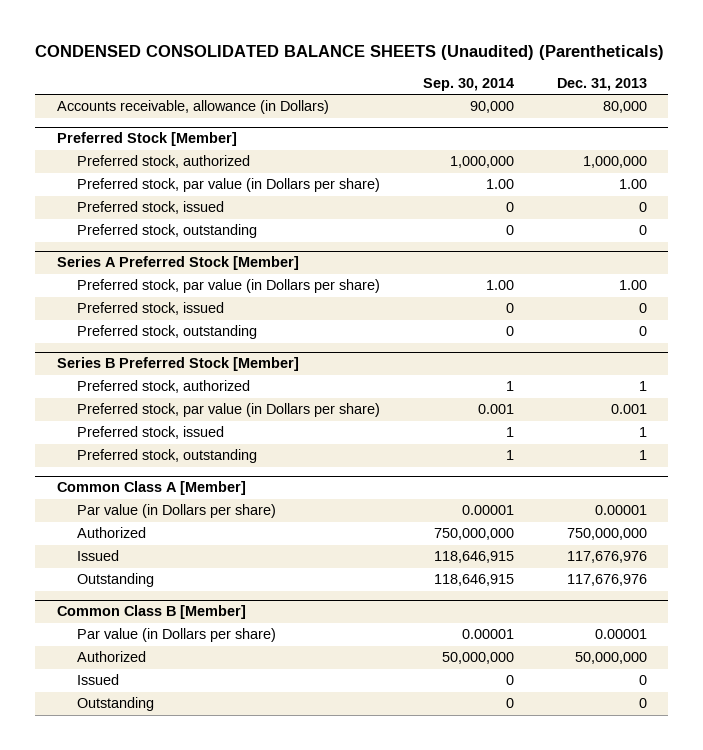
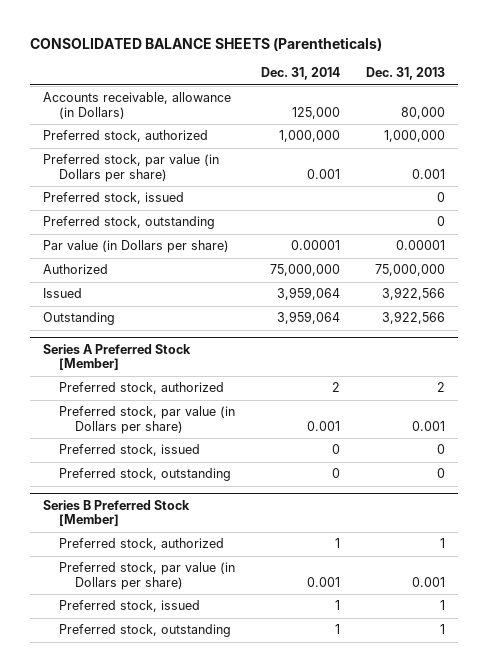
- CONDENSED CONSOLIDATED BALANCE SHEETS (Unaudited) (Parentheticals)
+ CONSOLIDATED BALANCE SHEETS (Parentheticals)
- | Sep. 30, 2014 | Dec. 31, 2013
+ | Dec. 31, 2014 | Dec. 31, 2013
- Preferred Stock [Member]
- Preferred stock, par value (in Dollars per share) | 1.00 | 1.00
+ Preferred stock, par value (in Dollars per share) | 0.001 | 0.001
+ Par value (in Dollars per share) | 0.00001 | 0.00001
+ Authorized | 75,000,000 | 75,000,000
+ Issued | 3,959,064 | 3,922,566
+ Outstanding | 3,959,064 | 3,922,566
@ Series A Preferred Stock [Member]
- Preferred stock, par value (in Dollars per share) | 1.00 | 1.00
+ Preferred stock, authorized | 2 | 2
+ Preferred stock, par value (in Dollars per share) | 0.001 | 0.001
- Common Class A [Member]
- Par value (in Dollars per share) | 0.00001 | 0.00001
- Authorized | 750,000,000 | 750,000,000
- Issued | 118,646,915 | 117,676,976
- Outstanding | 118,646,915 | 117,676,976
- Common Class B [Member]
- Par value (in Dollars per share) | 0.00001 | 0.00001
- Authorized | 50,000,000 | 50,000,000
- Issued | 0 | 0
- Outstanding | 0 | 0

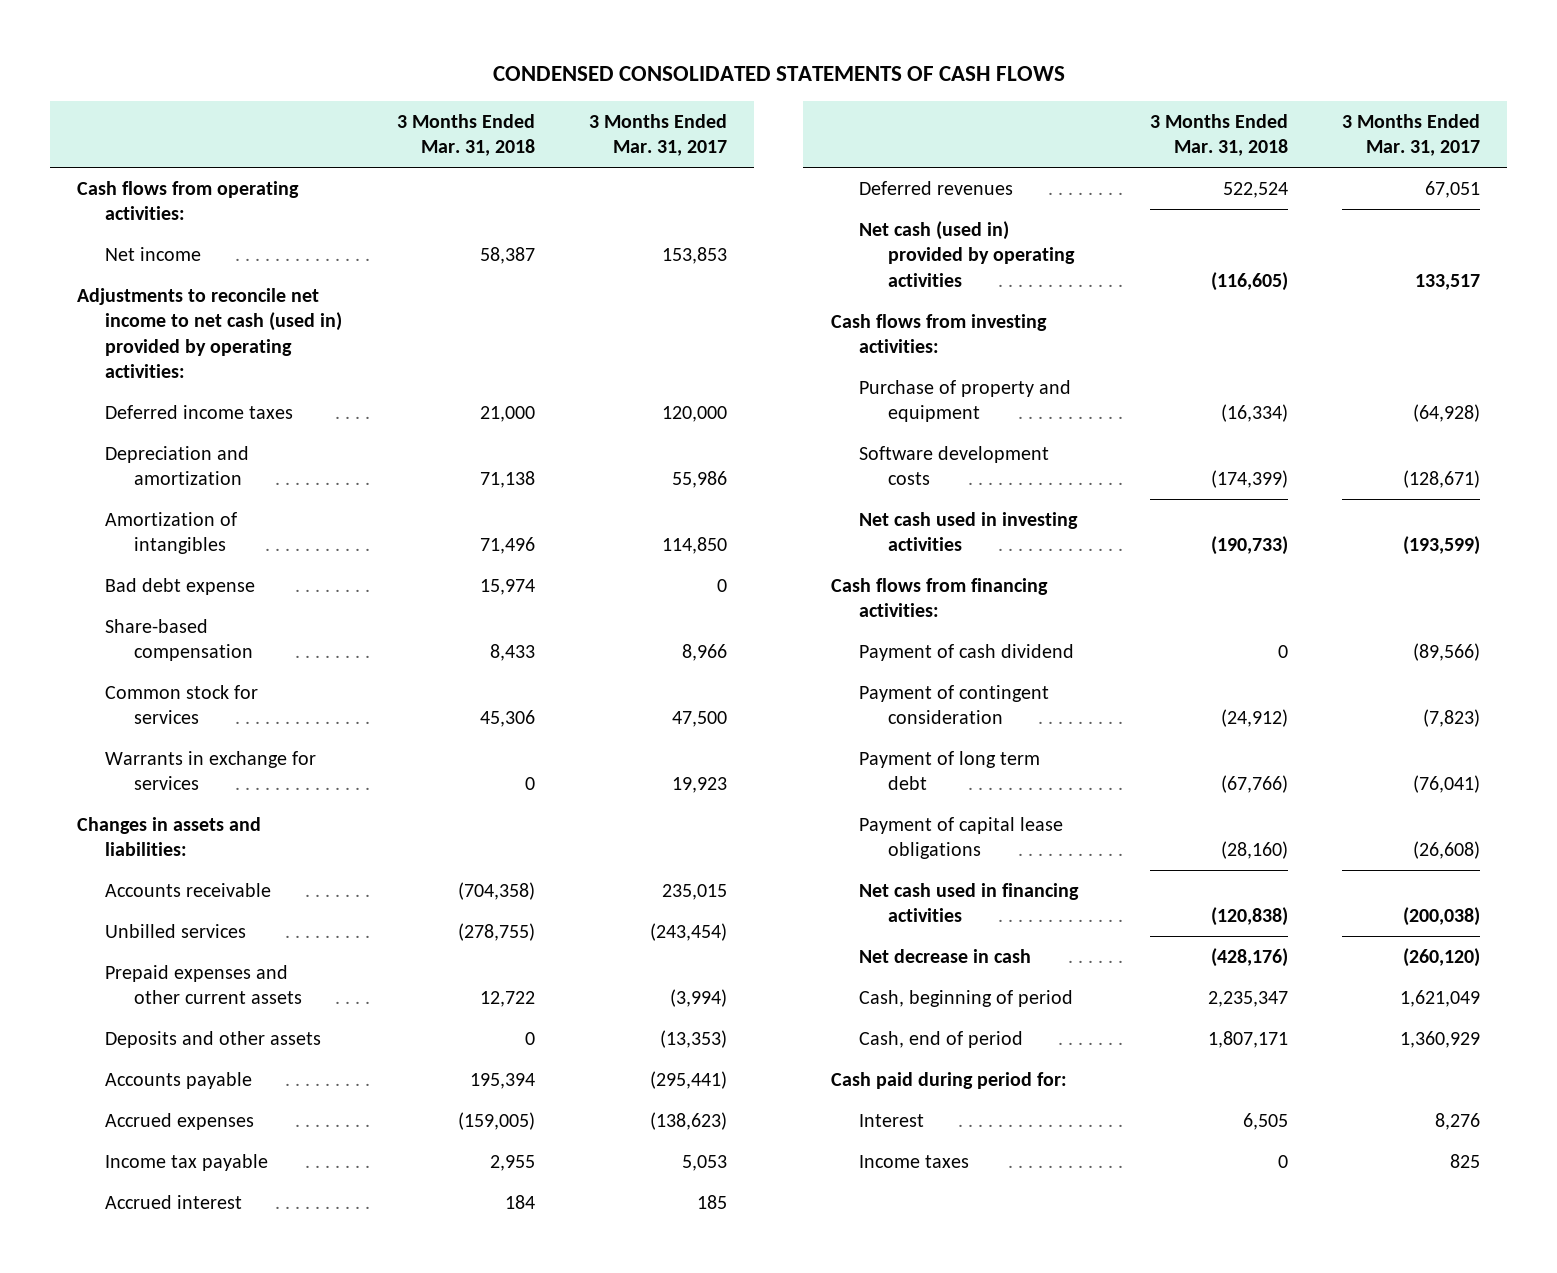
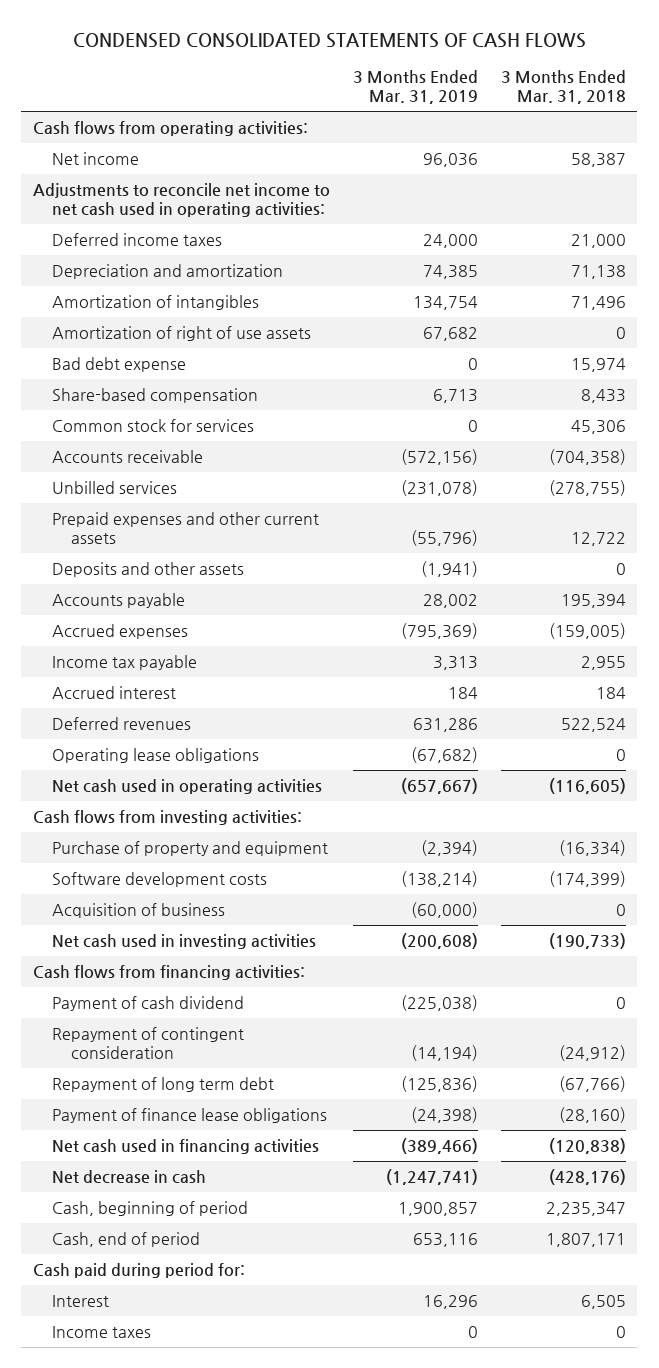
- | 3 Months Ended Mar. 31, 2018 | 3 Months Ended Mar. 31, 2017
+ | 3 Months Ended Mar. 31, 2019 | 3 Months Ended Mar. 31, 2018
- Adjustments to reconcile net income to net cash (used in) provided by operating activities:
+ Adjustments to reconcile net income to net cash used in operating activities:
+ Amortization of right of use assets | 67,682 | 0
- Warrants in exchange for services | 0 | 19,923
- Changes in assets and liabilities:
- Net cash (used in) provided by operating activities | (116,605) | 133,517
+ Operating lease obligations | (67,682) | 0
+ Net cash used in operating activities | (657,667) | (116,605)
+ Acquisition of business | (60,000) | 0
- Payment of contingent consideration | (24,912) | (7,823)
- Payment of long term debt | (67,766) | (76,041)
- Payment of capital lease obligations | (28,160) | (26,608)
+ Repayment of contingent consideration | (14,194) | (24,912)
+ Repayment of long term debt | (125,836) | (67,766)
+ Payment of finance lease obligations | (24,398) | (28,160)

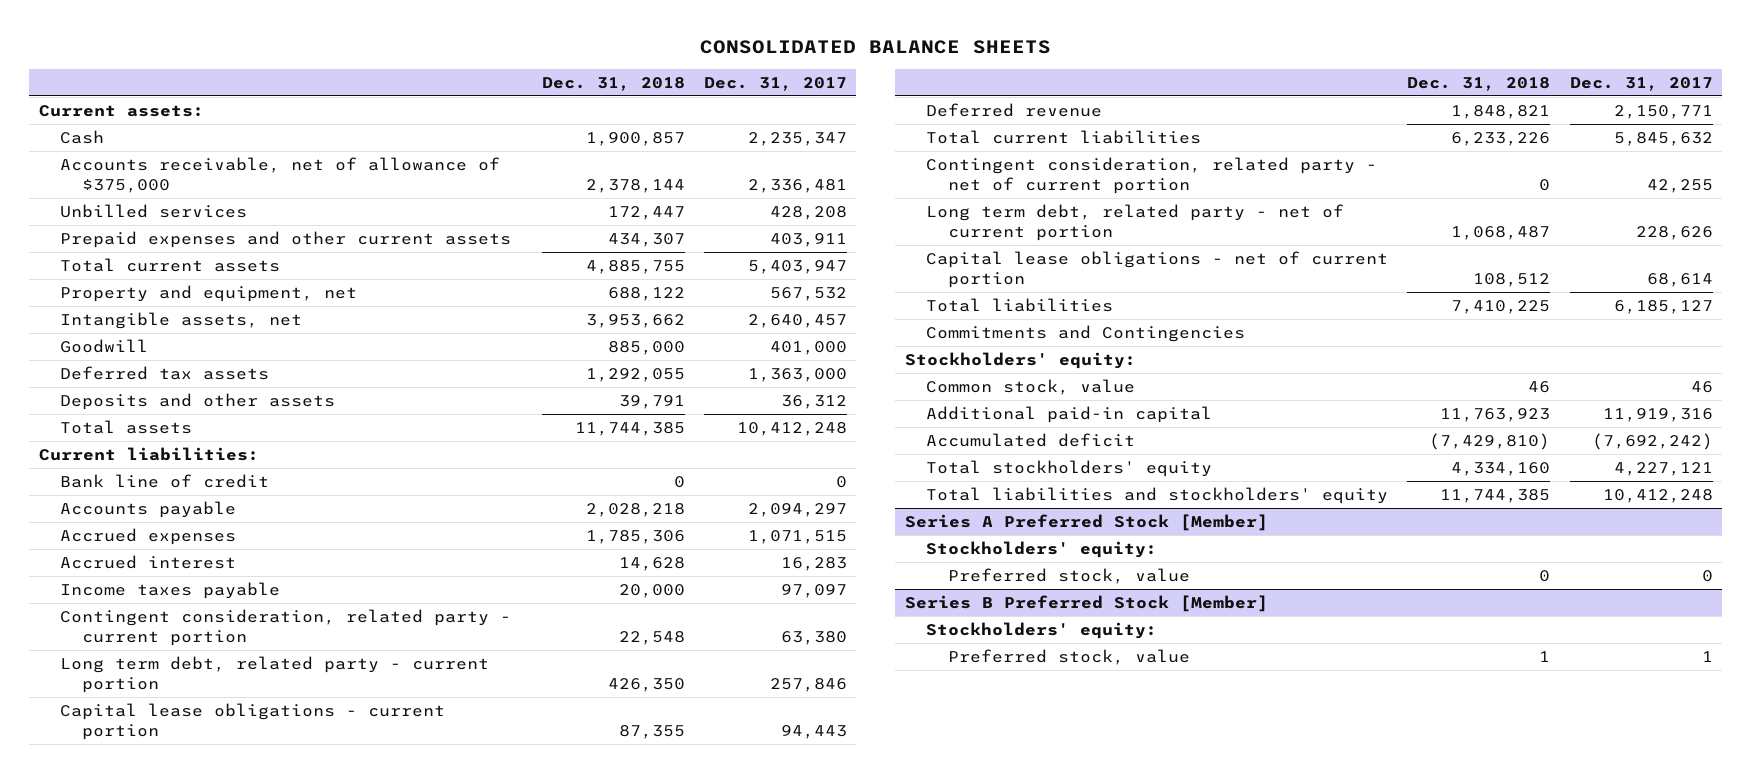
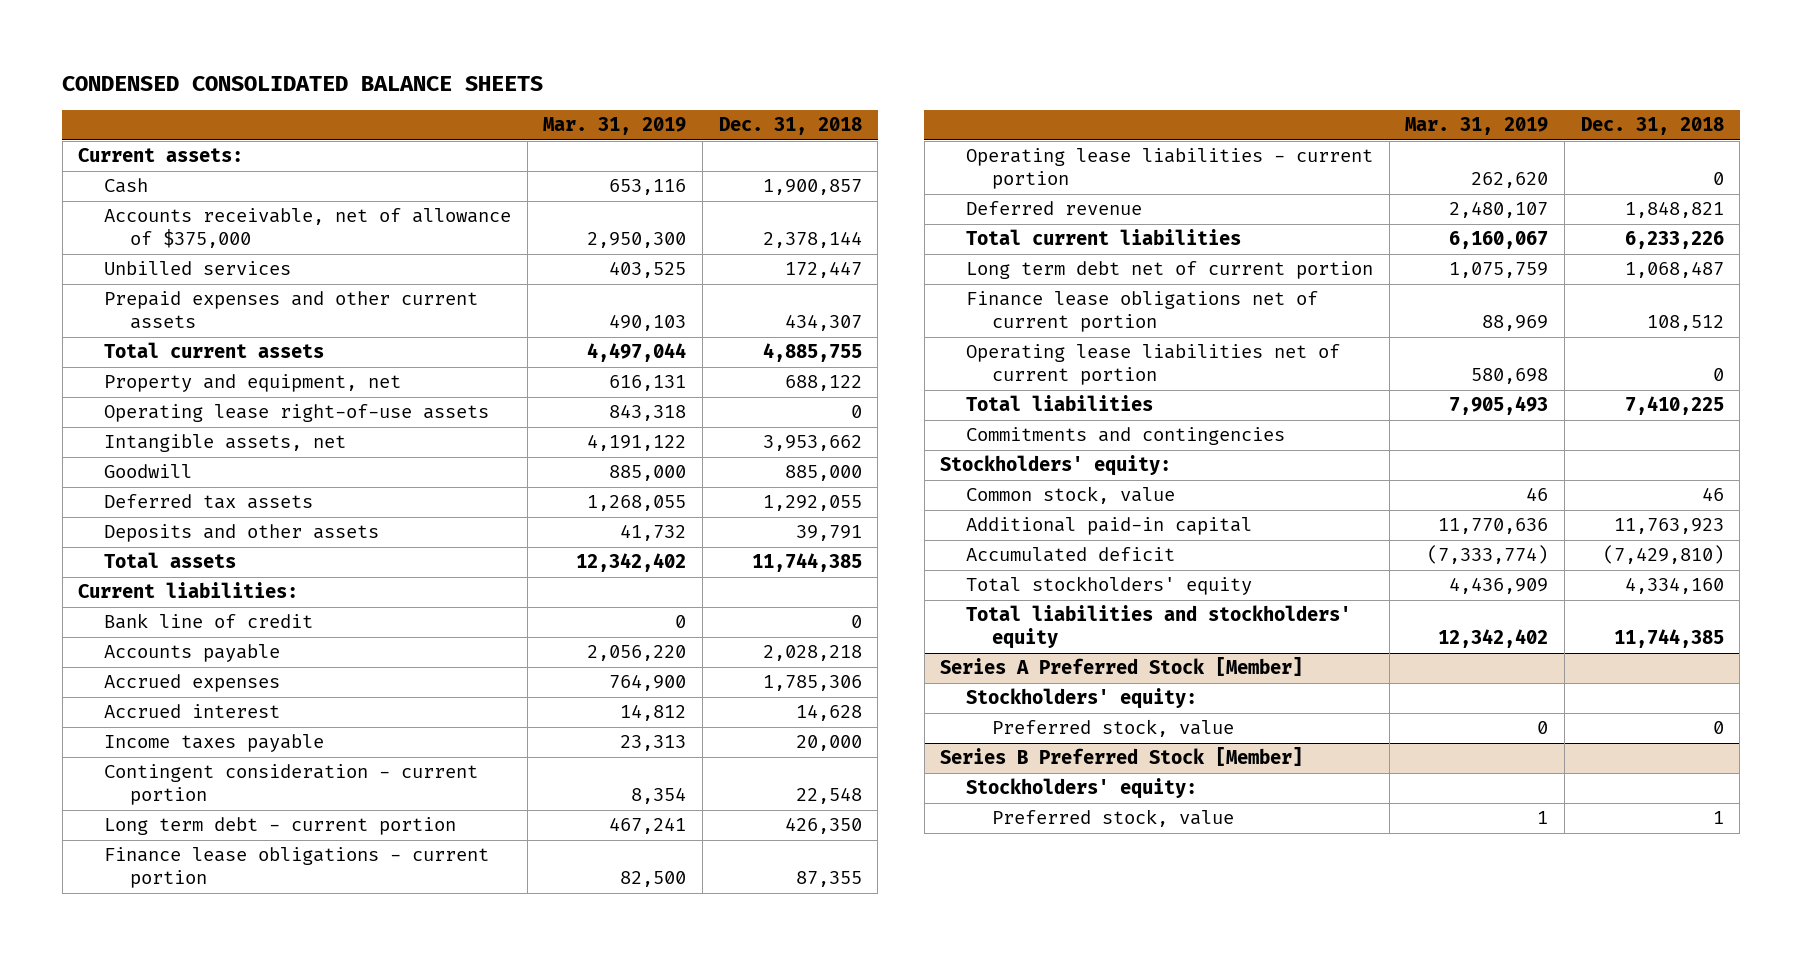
- CONSOLIDATED BALANCE SHEETS
+ CONDENSED CONSOLIDATED BALANCE SHEETS
- | Dec. 31, 2018 | Dec. 31, 2017
+ | Mar. 31, 2019 | Dec. 31, 2018
+ Operating lease right-of-use assets | 843,318 | 0
- Contingent consideration, related party - current portion | 22,548 | 63,380
- Long term debt, related party - current portion | 426,350 | 257,846
- Capital lease obligations - current portion | 87,355 | 94,443
+ Contingent consideration - current portion | 8,354 | 22,548
+ Long term debt - current portion | 467,241 | 426,350
+ Finance lease obligations - current portion | 82,500 | 87,355
+ Operating lease liabilities - current portion | 262,620 | 0
- Contingent consideration, related party - net of current portion | 0 | 42,255
- Long term debt, related party - net of current portion | 1,068,487 | 228,626
- Capital lease obligations - net of current portion | 108,512 | 68,614
+ Long term debt net of current portion | 1,075,759 | 1,068,487
+ Finance lease obligations net of current portion | 88,969 | 108,512
+ Operating lease liabilities net of current portion | 580,698 | 0
- Commitments and Contingencies
+ Commitments and contingencies

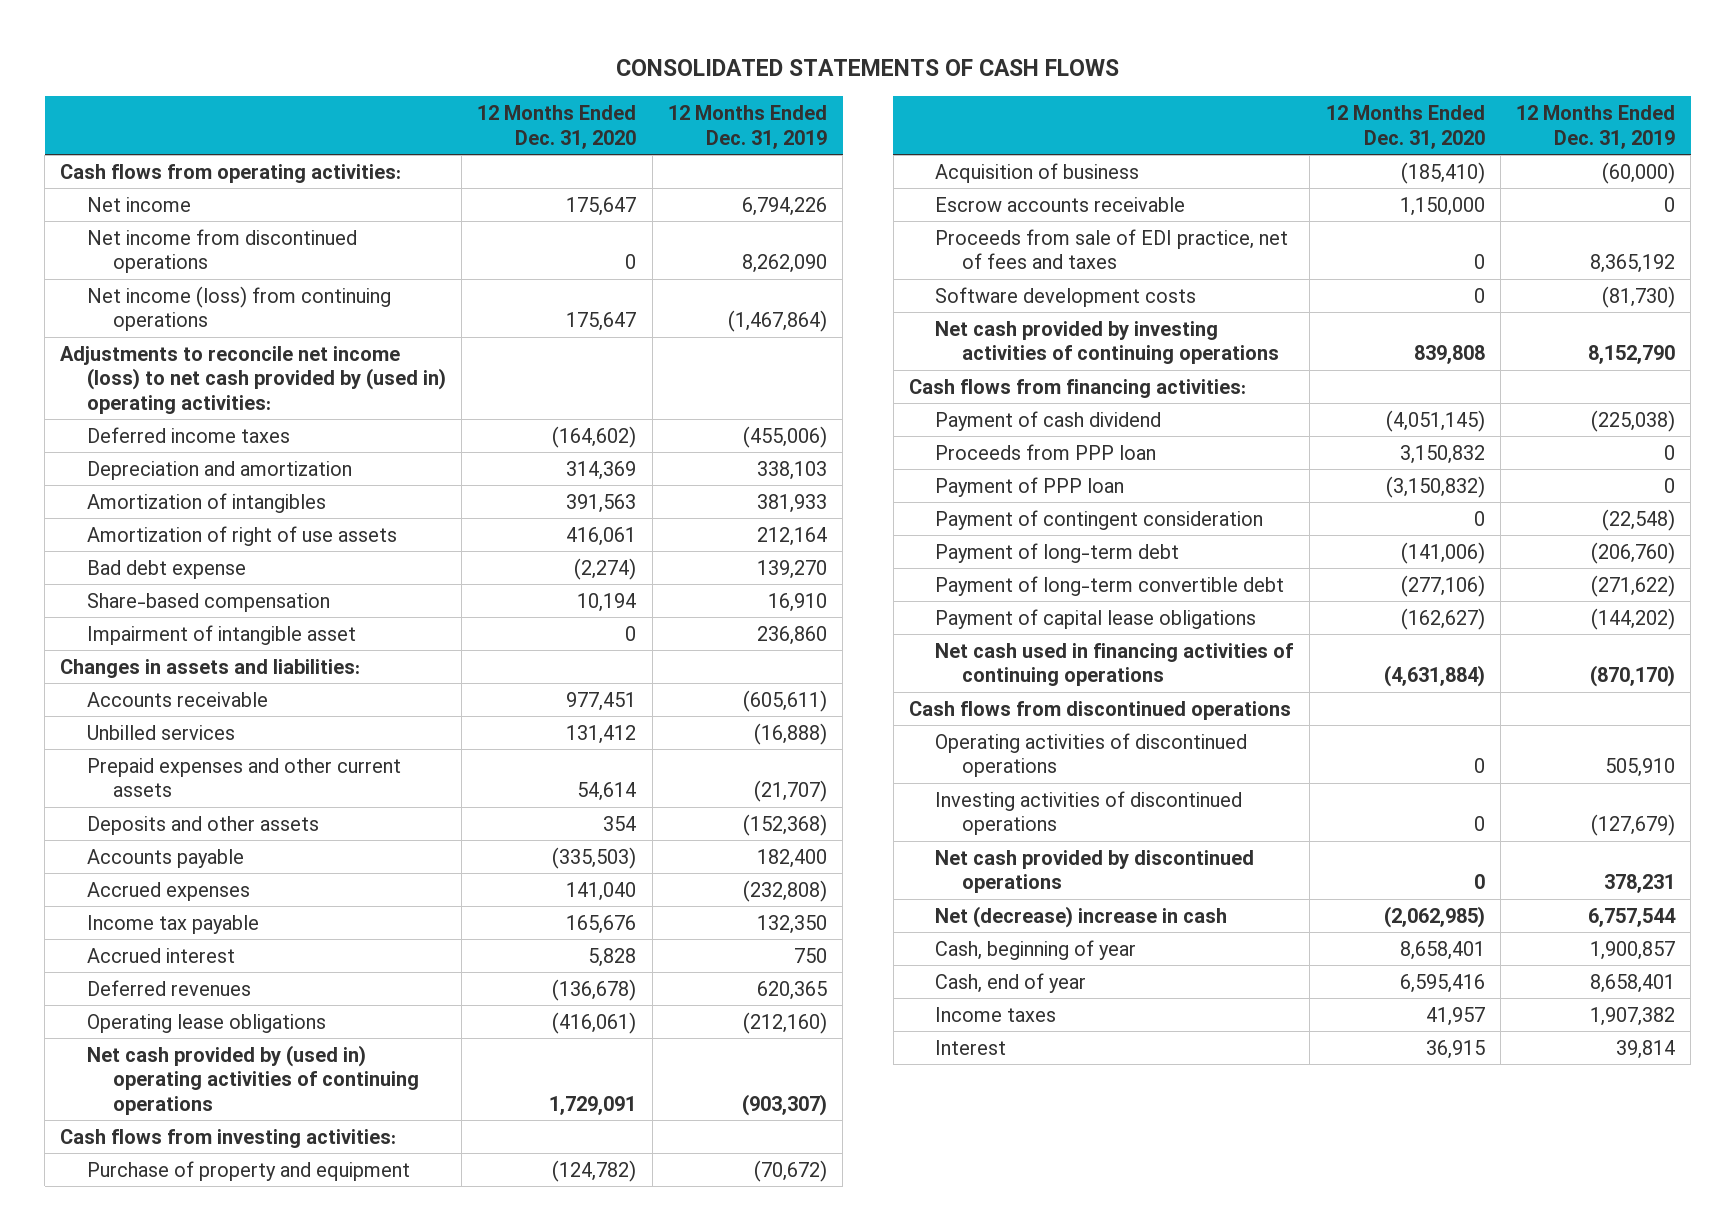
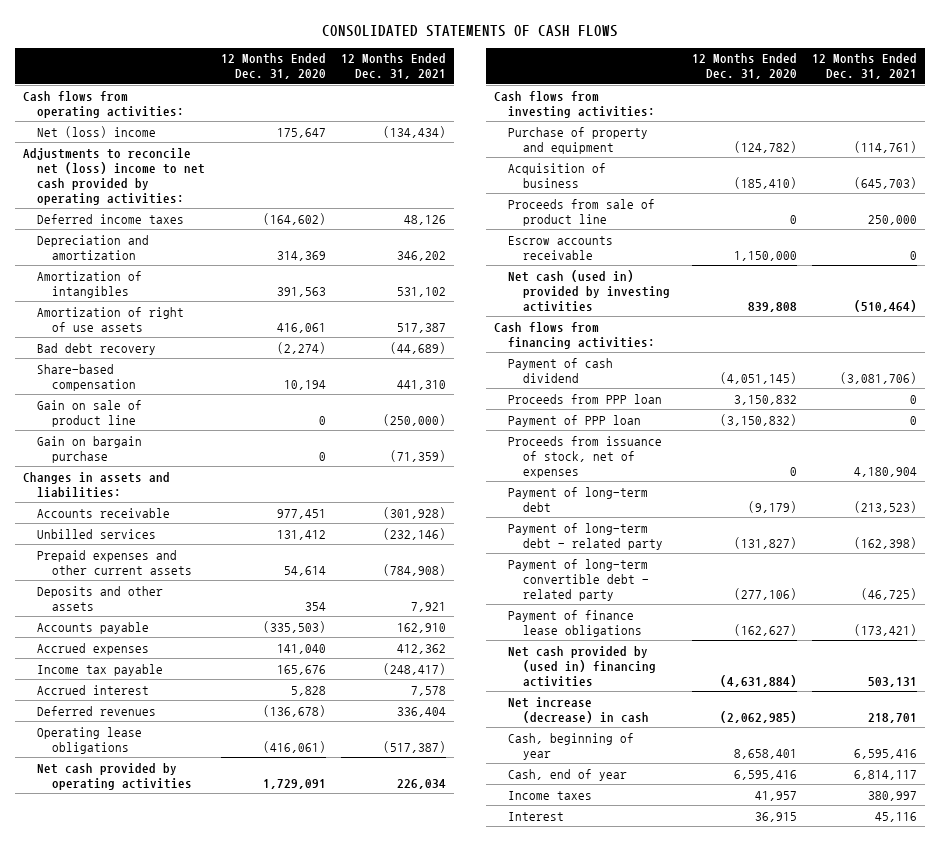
- | 12 Months Ended Dec. 31, 2020 | 12 Months Ended Dec. 31, 2019
+ | 12 Months Ended Dec. 31, 2020 | 12 Months Ended Dec. 31, 2021
- Net income | 175,647 | 6,794,226
- Net income from discontinued operations | 0 | 8,262,090
- Net income (loss) from continuing operations | 175,647 | (1,467,864)
- Adjustments to reconcile net income (loss) to net cash provided by (used in) operating activities:
+ Net (loss) income | 175,647 | (134,434)
+ Adjustments to reconcile net (loss) income to net cash provided by operating activities:
- Bad debt expense | (2,274) | 139,270
+ Bad debt recovery | (2,274) | (44,689)
- Impairment of intangible asset | 0 | 236,860
+ Gain on sale of product line | 0 | (250,000)
+ Gain on bargain purchase | 0 | (71,359)
- Net cash provided by (used in) operating activities of continuing operations | 1,729,091 | (903,307)
+ Net cash provided by operating activities | 1,729,091 | 226,034
+ Proceeds from sale of product line | 0 | 250,000
- Proceeds from sale of EDI practice, net of fees and taxes | 0 | 8,365,192
- Software development costs | 0 | (81,730)
- Net cash provided by investing activities of continuing operations | 839,808 | 8,152,790
+ Net cash (used in) provided by investing activities | 839,808 | (510,464)
- Payment of contingent consideration | 0 | (22,548)
- Payment of long-term debt | (141,006) | (206,760)
- Payment of long-term convertible debt | (277,106) | (271,622)
- Payment of capital lease obligations | (162,627) | (144,202)
- Net cash used in financing activities of continuing operations | (4,631,884) | (870,170)
- Cash flows from discontinued operations
- Operating activities of discontinued operations | 0 | 505,910
- Investing activities of discontinued operations | 0 | (127,679)
- Net cash provided by discontinued operations | 0 | 378,231
- Net (decrease) increase in cash | (2,062,985) | 6,757,544
+ Proceeds from issuance of stock, net of expenses | 0 | 4,180,904
+ Payment of long-term debt | (9,179) | (213,523)
+ Payment of long-term debt - related party | (131,827) | (162,398)
+ Payment of long-term convertible debt - related party | (277,106) | (46,725)
+ Payment of finance lease obligations | (162,627) | (173,421)
+ Net cash provided by (used in) financing activities | (4,631,884) | 503,131
+ Net increase (decrease) in cash | (2,062,985) | 218,701

